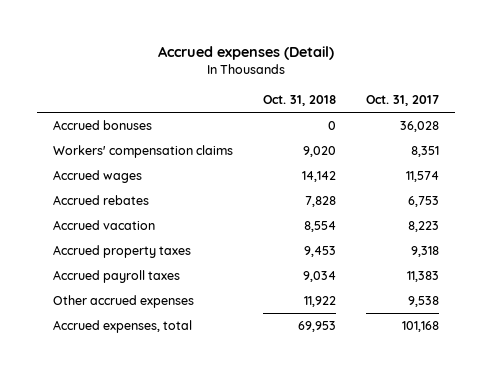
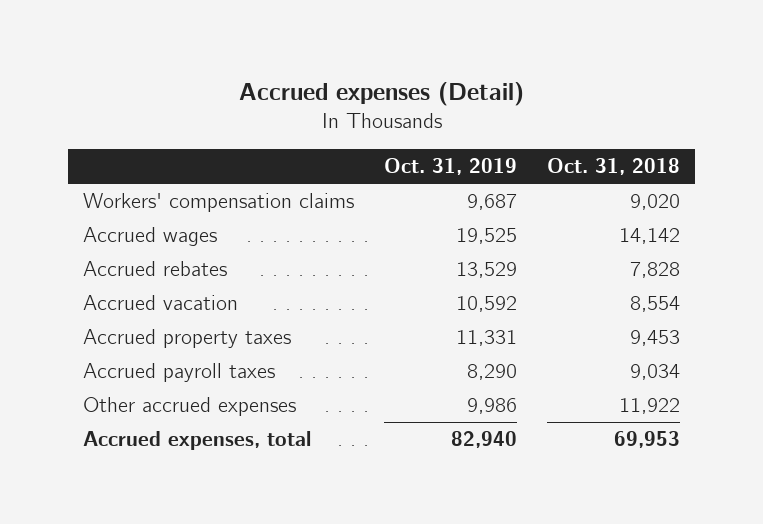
- | Oct. 31, 2018 | Oct. 31, 2017
+ | Oct. 31, 2019 | Oct. 31, 2018
- Accrued bonuses | 0 | 36,028

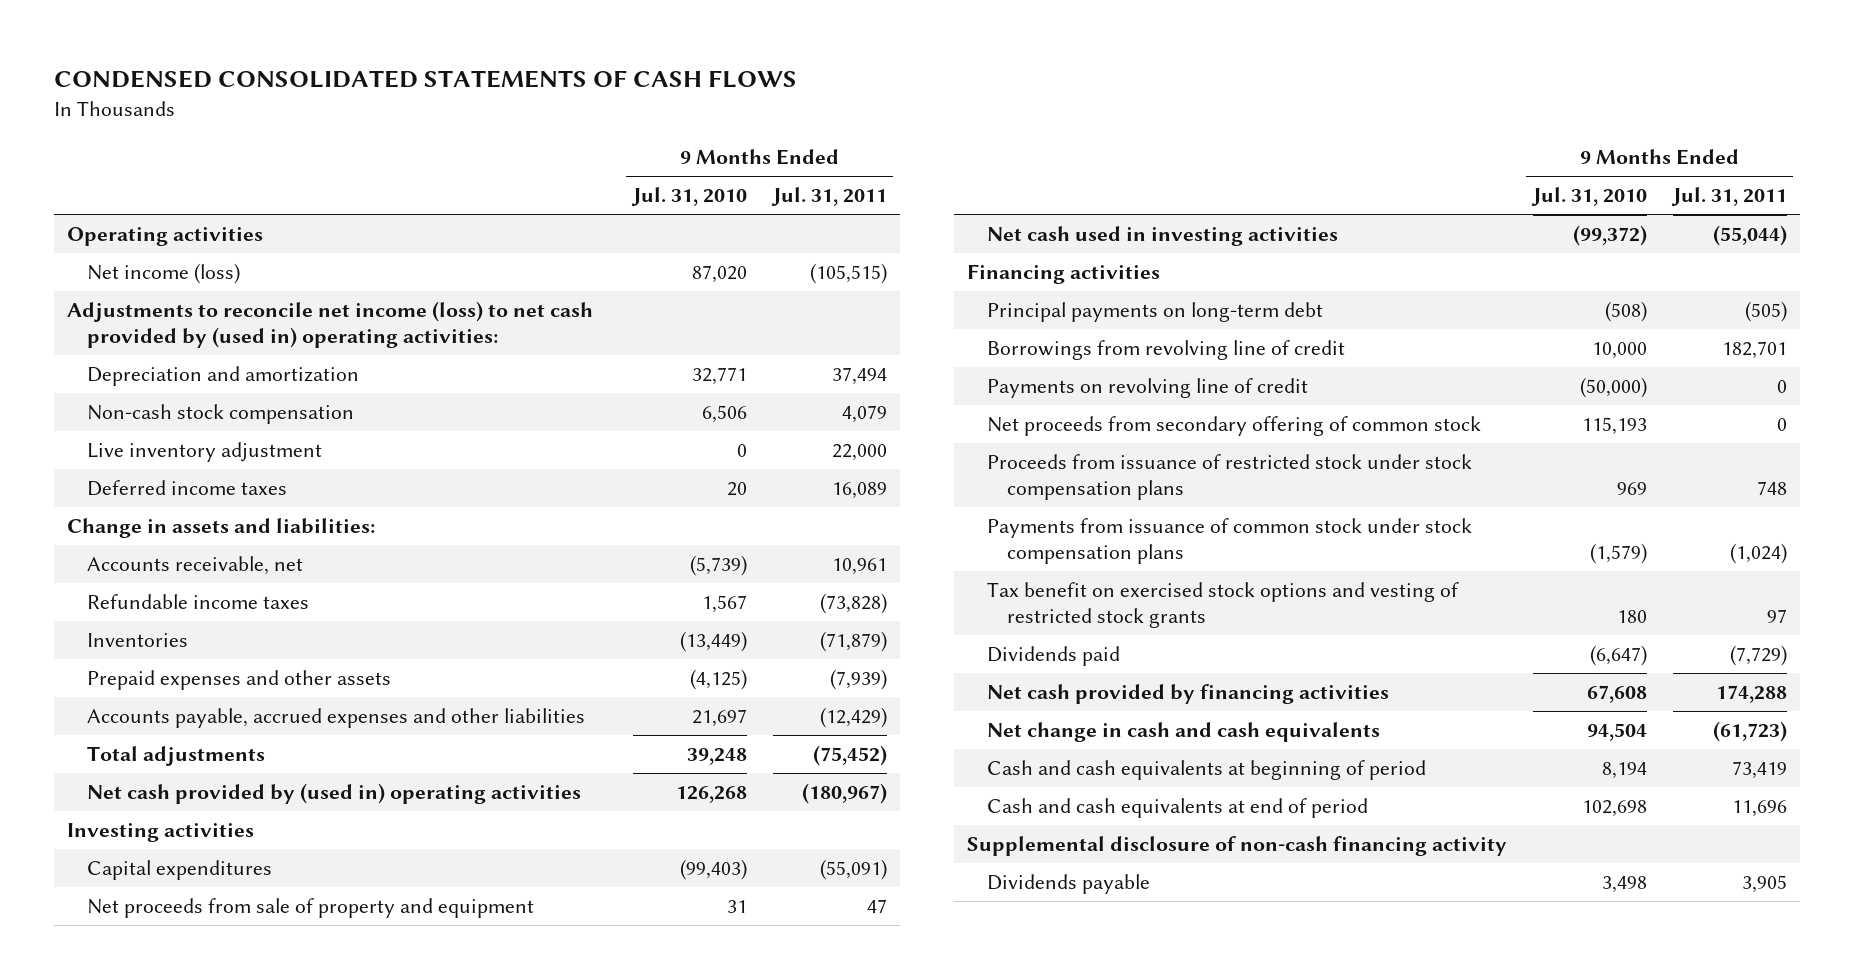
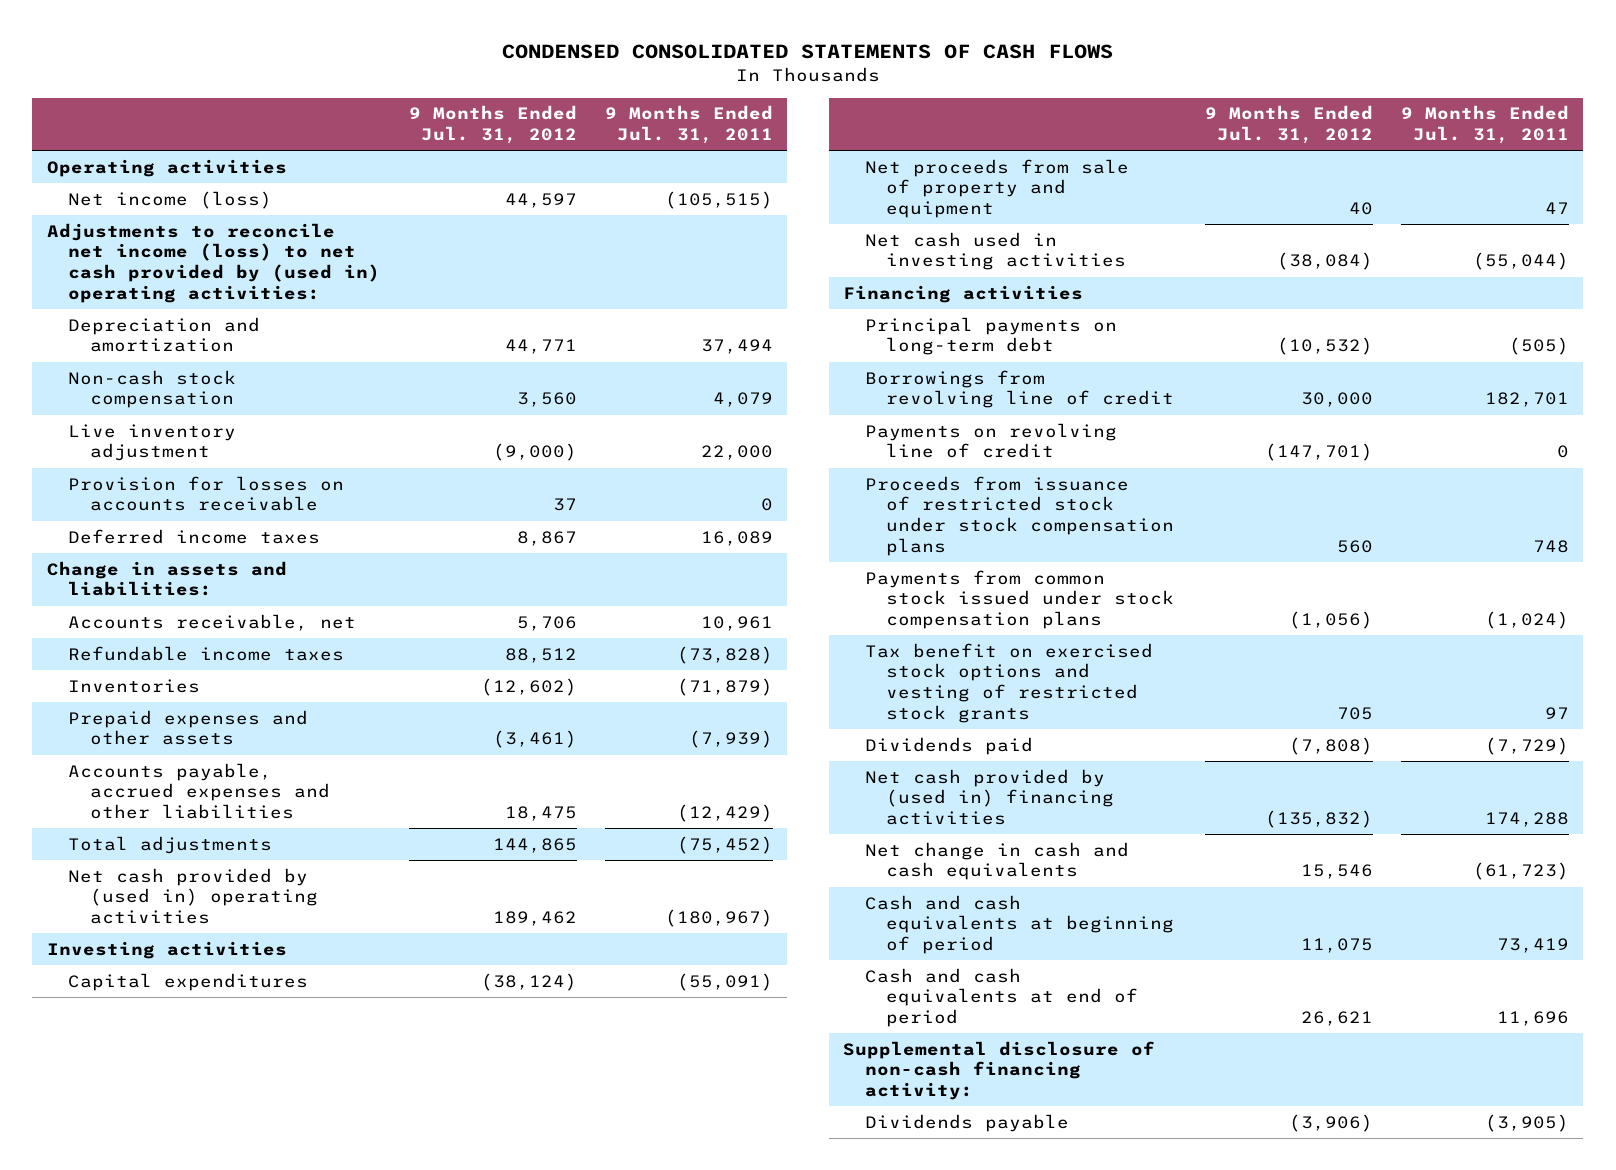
- | 9 Months Ended Jul. 31, 2010 | 9 Months Ended Jul. 31, 2011
+ | 9 Months Ended Jul. 31, 2012 | 9 Months Ended Jul. 31, 2011
+ Provision for losses on accounts receivable | 37 | 0
- Net proceeds from secondary offering of common stock | 115,193 | 0
- Payments from issuance of common stock under stock compensation plans | (1,579) | (1,024)
+ Payments from common stock issued under stock compensation plans | (1,056) | (1,024)
- Net cash provided by financing activities | 67,608 | 174,288
+ Net cash provided by (used in) financing activities | (135,832) | 174,288
- Supplemental disclosure of non-cash financing activity
- Dividends payable | 3,498 | 3,905
+ Supplemental disclosure of non-cash financing activity:
+ Dividends payable | (3,906) | (3,905)

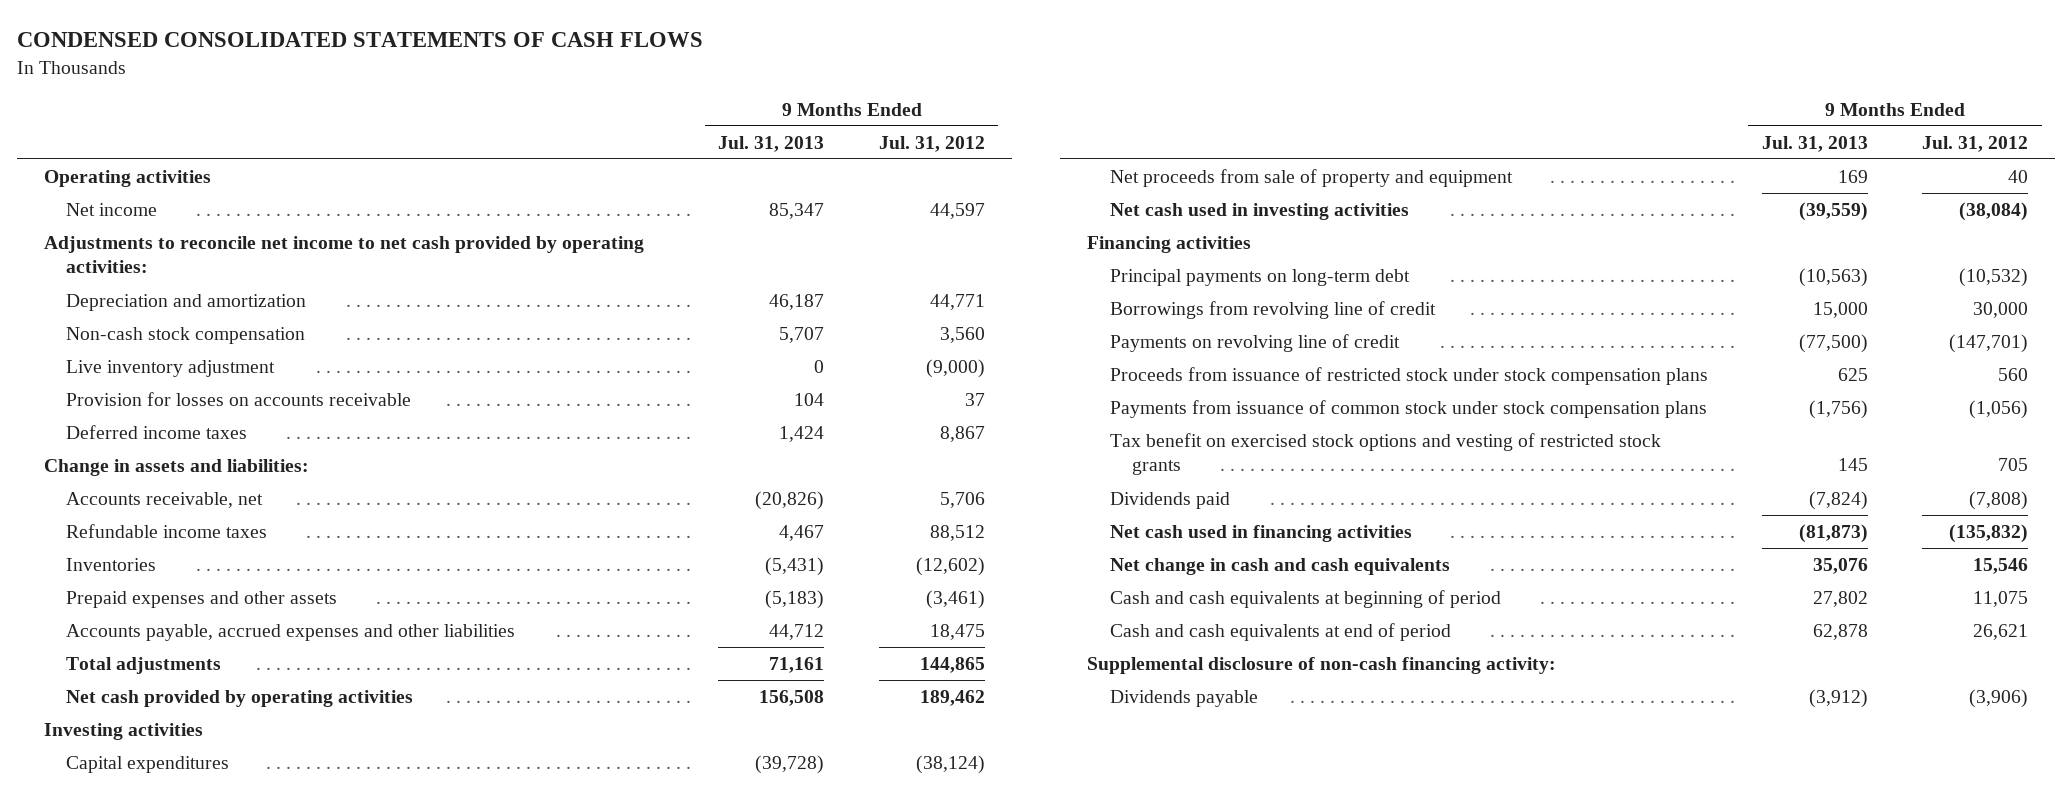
- | 9 Months Ended Jul. 31, 2012 | 9 Months Ended Jul. 31, 2011
+ | 9 Months Ended Jul. 31, 2013 | 9 Months Ended Jul. 31, 2012
- Net income (loss) | 44,597 | (105,515)
- Adjustments to reconcile net income (loss) to net cash provided by (used in) operating activities:
+ Net income | 85,347 | 44,597
+ Adjustments to reconcile net income to net cash provided by operating activities:
- Net cash provided by (used in) operating activities | 189,462 | (180,967)
+ Net cash provided by operating activities | 156,508 | 189,462
- Payments from common stock issued under stock compensation plans | (1,056) | (1,024)
+ Payments from issuance of common stock under stock compensation plans | (1,756) | (1,056)
- Net cash provided by (used in) financing activities | (135,832) | 174,288
+ Net cash used in financing activities | (81,873) | (135,832)

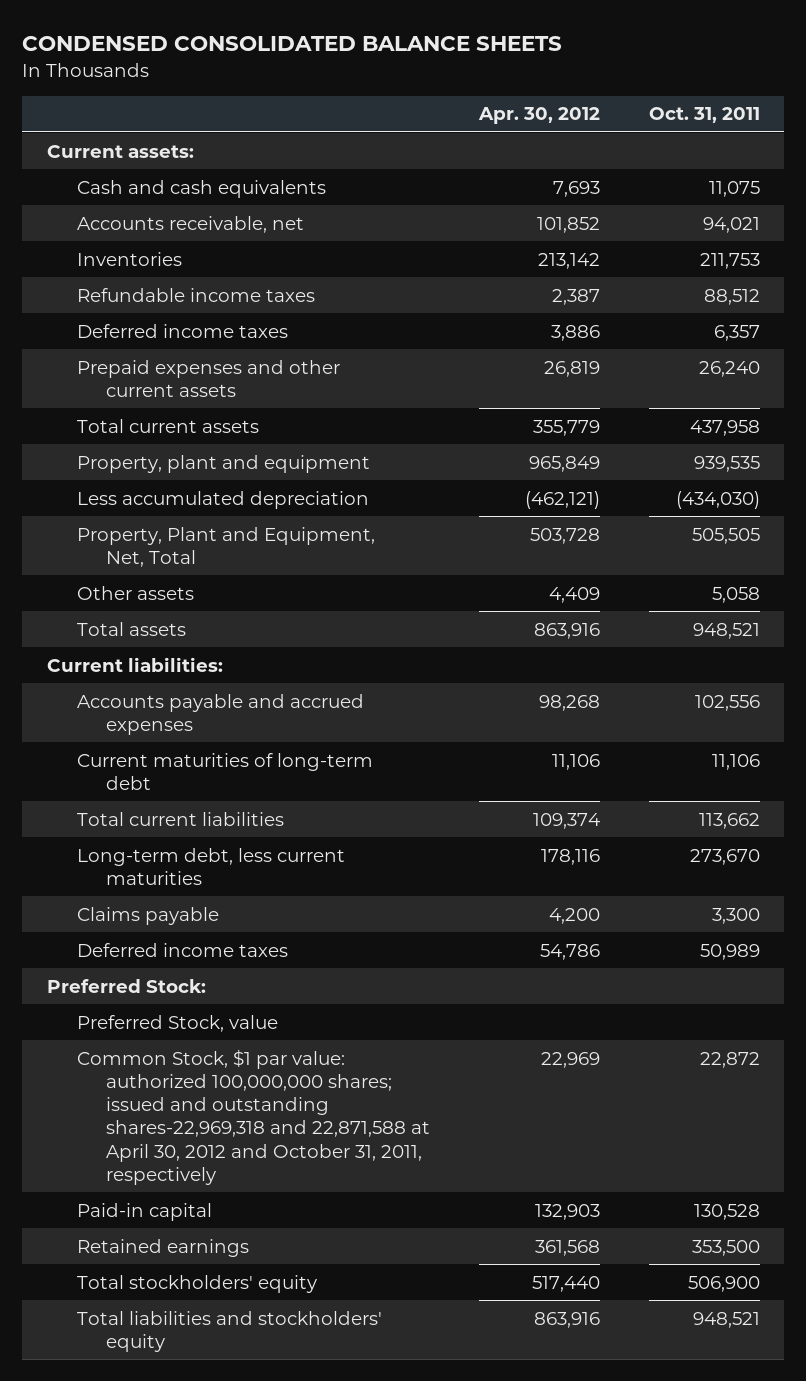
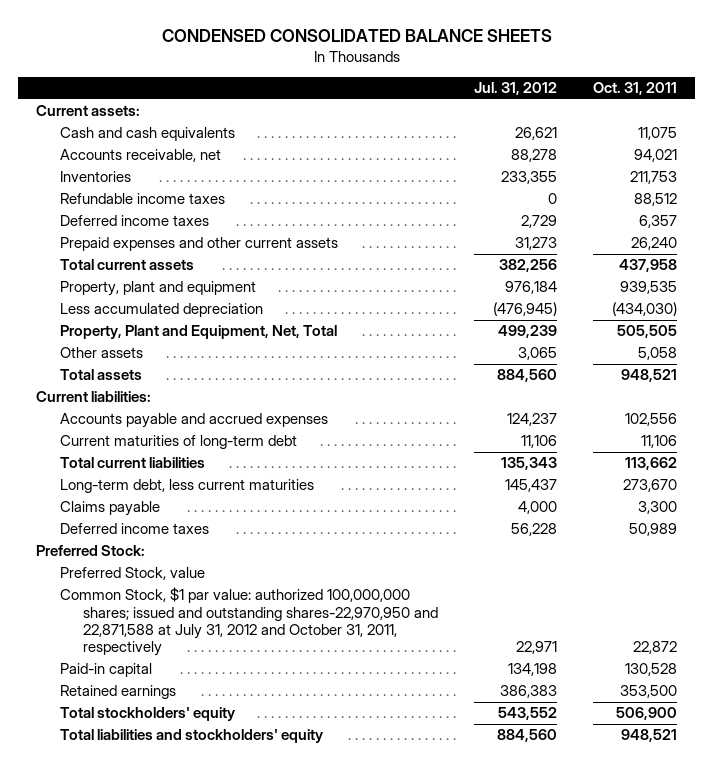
- | Apr. 30, 2012 | Oct. 31, 2011
+ | Jul. 31, 2012 | Oct. 31, 2011
- Common Stock, $1 par value: authorized 100,000,000 shares; issued and outstanding shares-22,969,318 and 22,871,588 at April 30, 2012 and October 31, 2011, respectively | 22,969 | 22,872
+ Common Stock, $1 par value: authorized 100,000,000 shares; issued and outstanding shares-22,970,950 and 22,871,588 at July 31, 2012 and October 31, 2011, respectively | 22,971 | 22,872

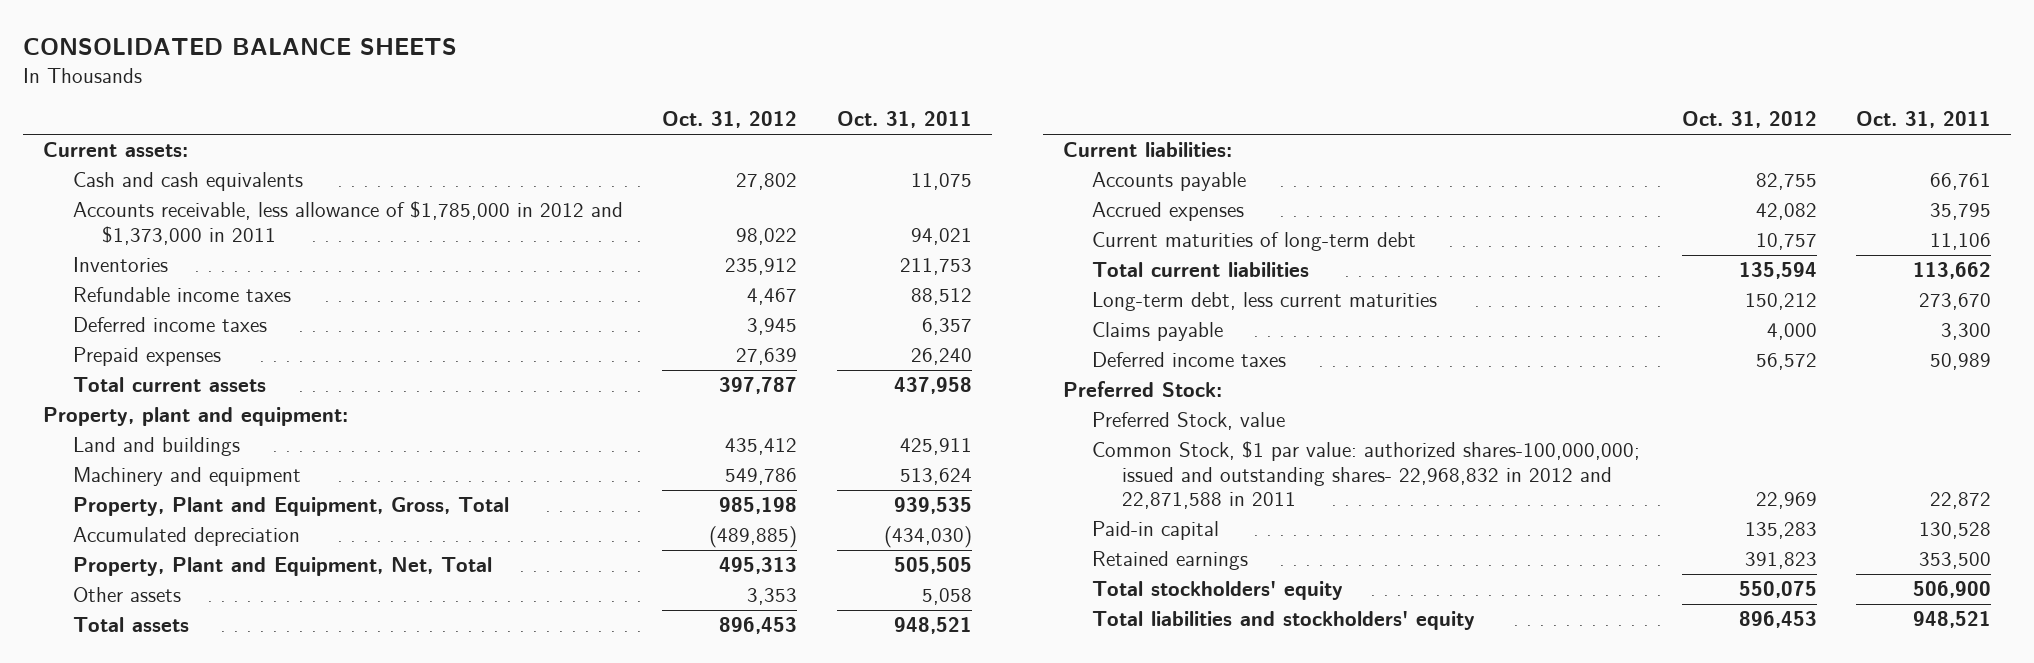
- CONDENSED CONSOLIDATED BALANCE SHEETS
+ CONSOLIDATED BALANCE SHEETS
- | Jul. 31, 2012 | Oct. 31, 2011
+ | Oct. 31, 2012 | Oct. 31, 2011
- Accounts receivable, net | 88,278 | 94,021
+ Accounts receivable, less allowance of $1,785,000 in 2012 and $1,373,000 in 2011 | 98,022 | 94,021
- Prepaid expenses and other current assets | 31,273 | 26,240
+ Prepaid expenses | 27,639 | 26,240
- Property, plant and equipment | 976,184 | 939,535
- Less accumulated depreciation | (476,945) | (434,030)
+ Property, plant and equipment:
+ Land and buildings | 435,412 | 425,911
+ Machinery and equipment | 549,786 | 513,624
+ Property, Plant and Equipment, Gross, Total | 985,198 | 939,535
+ Accumulated depreciation | (489,885) | (434,030)
- Accounts payable and accrued expenses | 124,237 | 102,556
+ Accounts payable | 82,755 | 66,761
+ Accrued expenses | 42,082 | 35,795
- Common Stock, $1 par value: authorized 100,000,000 shares; issued and outstanding shares-22,970,950 and 22,871,588 at July 31, 2012 and October 31, 2011, respectively | 22,971 | 22,872
+ Common Stock, $1 par value: authorized shares-100,000,000; issued and outstanding shares- 22,968,832 in 2012 and 22,871,588 in 2011 | 22,969 | 22,872

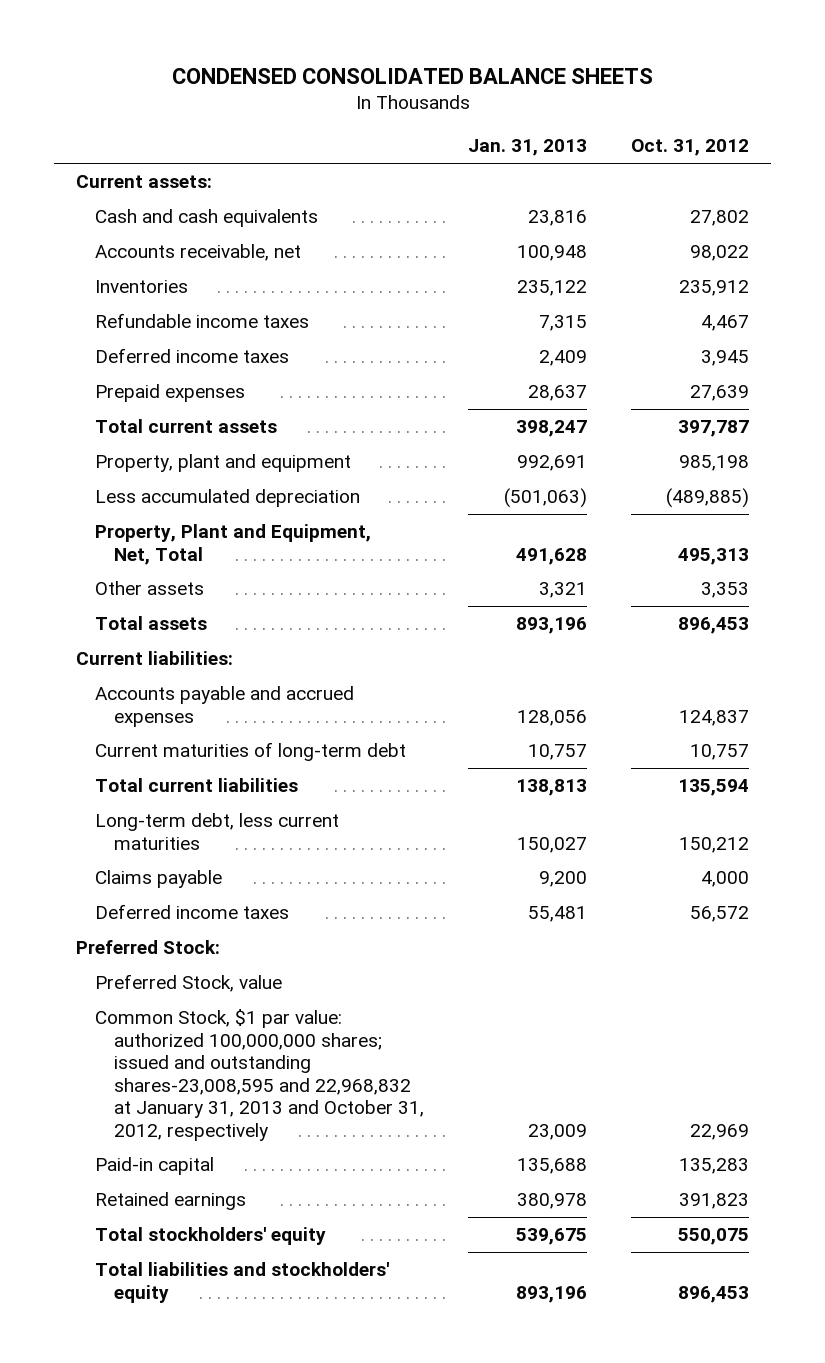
- CONSOLIDATED BALANCE SHEETS
+ CONDENSED CONSOLIDATED BALANCE SHEETS
- | Oct. 31, 2012 | Oct. 31, 2011
+ | Jan. 31, 2013 | Oct. 31, 2012
- Accounts receivable, less allowance of $1,785,000 in 2012 and $1,373,000 in 2011 | 98,022 | 94,021
+ Accounts receivable, net | 100,948 | 98,022
- Property, plant and equipment:
- Land and buildings | 435,412 | 425,911
- Machinery and equipment | 549,786 | 513,624
- Property, Plant and Equipment, Gross, Total | 985,198 | 939,535
- Accumulated depreciation | (489,885) | (434,030)
+ Property, plant and equipment | 992,691 | 985,198
+ Less accumulated depreciation | (501,063) | (489,885)
- Accounts payable | 82,755 | 66,761
- Accrued expenses | 42,082 | 35,795
+ Accounts payable and accrued expenses | 128,056 | 124,837
- Common Stock, $1 par value: authorized shares-100,000,000; issued and outstanding shares- 22,968,832 in 2012 and 22,871,588 in 2011 | 22,969 | 22,872
+ Common Stock, $1 par value: authorized 100,000,000 shares; issued and outstanding shares-23,008,595 and 22,968,832 at January 31, 2013 and October 31, 2012, respectively | 23,009 | 22,969

